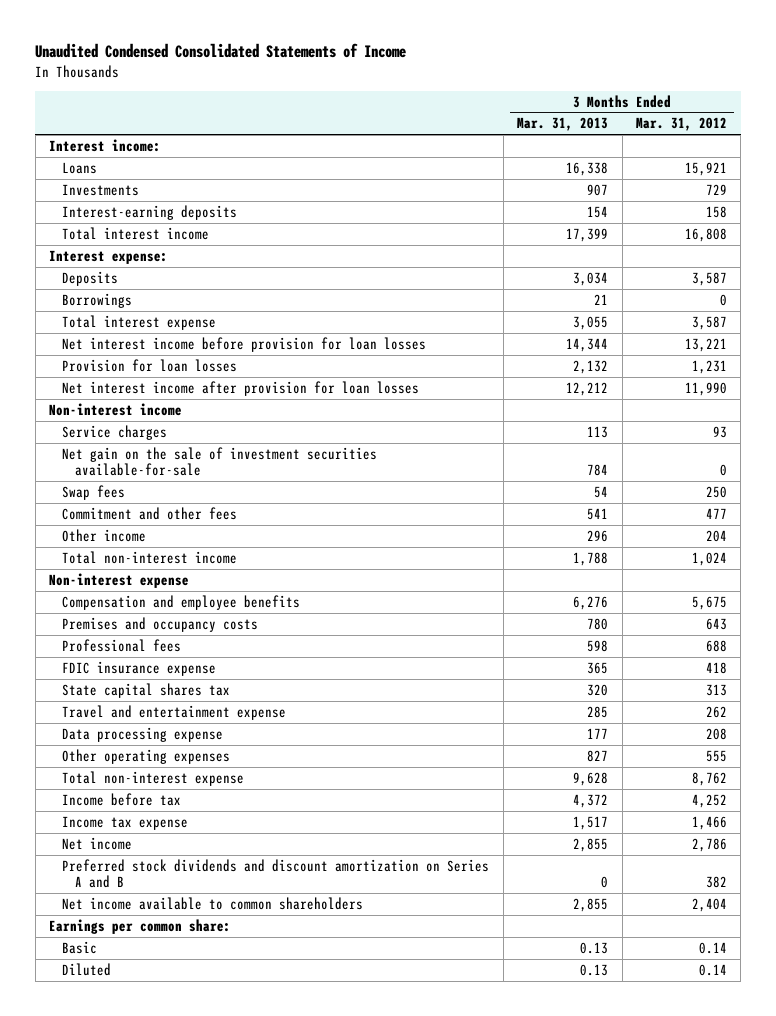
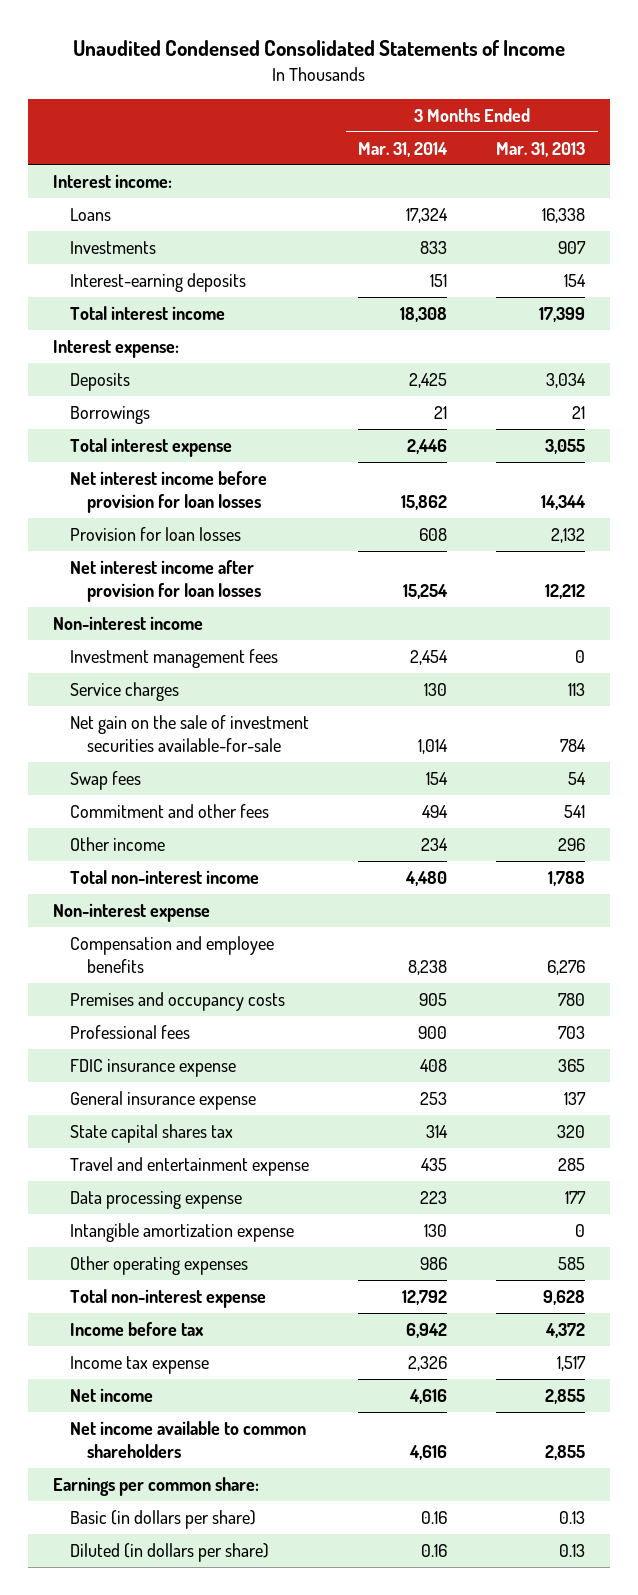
- | 3 Months Ended Mar. 31, 2013 | 3 Months Ended Mar. 31, 2012
+ | 3 Months Ended Mar. 31, 2014 | 3 Months Ended Mar. 31, 2013
+ Investment management fees | 2,454 | 0
- Professional fees | 598 | 688
+ Professional fees | 900 | 703
+ General insurance expense | 253 | 137
- Other operating expenses | 827 | 555
+ Intangible amortization expense | 130 | 0
+ Other operating expenses | 986 | 585
- Preferred stock dividends and discount amortization on Series A and B | 0 | 382
- Basic | 0.13 | 0.14
- Diluted | 0.13 | 0.14
+ Basic (in dollars per share) | 0.16 | 0.13
+ Diluted (in dollars per share) | 0.16 | 0.13

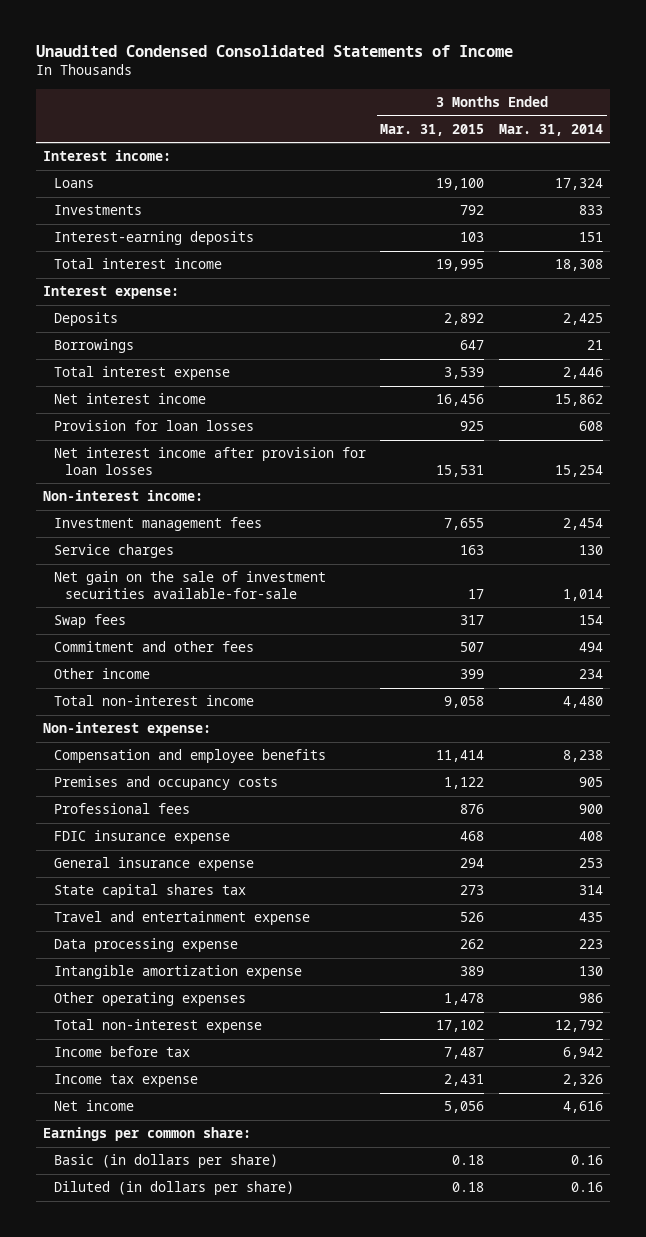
- | 3 Months Ended Mar. 31, 2014 | 3 Months Ended Mar. 31, 2013
+ | 3 Months Ended Mar. 31, 2015 | 3 Months Ended Mar. 31, 2014
- Net interest income before provision for loan losses | 15,862 | 14,344
+ Net interest income | 16,456 | 15,862
- Non-interest income
+ Non-interest income:
- Non-interest expense
+ Non-interest expense:
- Net income available to common shareholders | 4,616 | 2,855

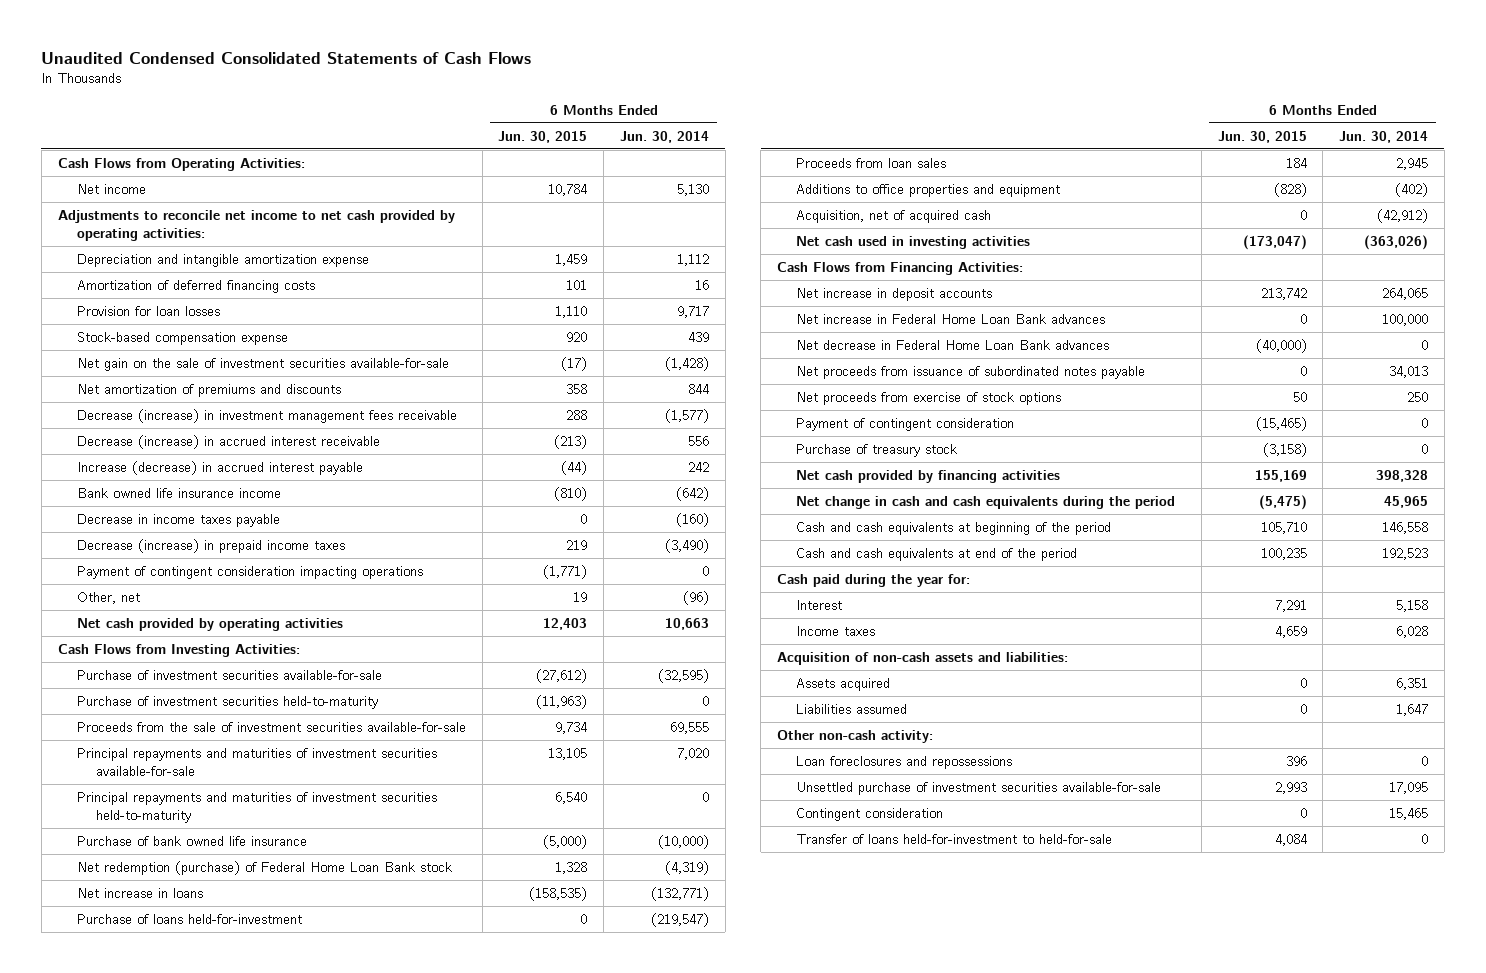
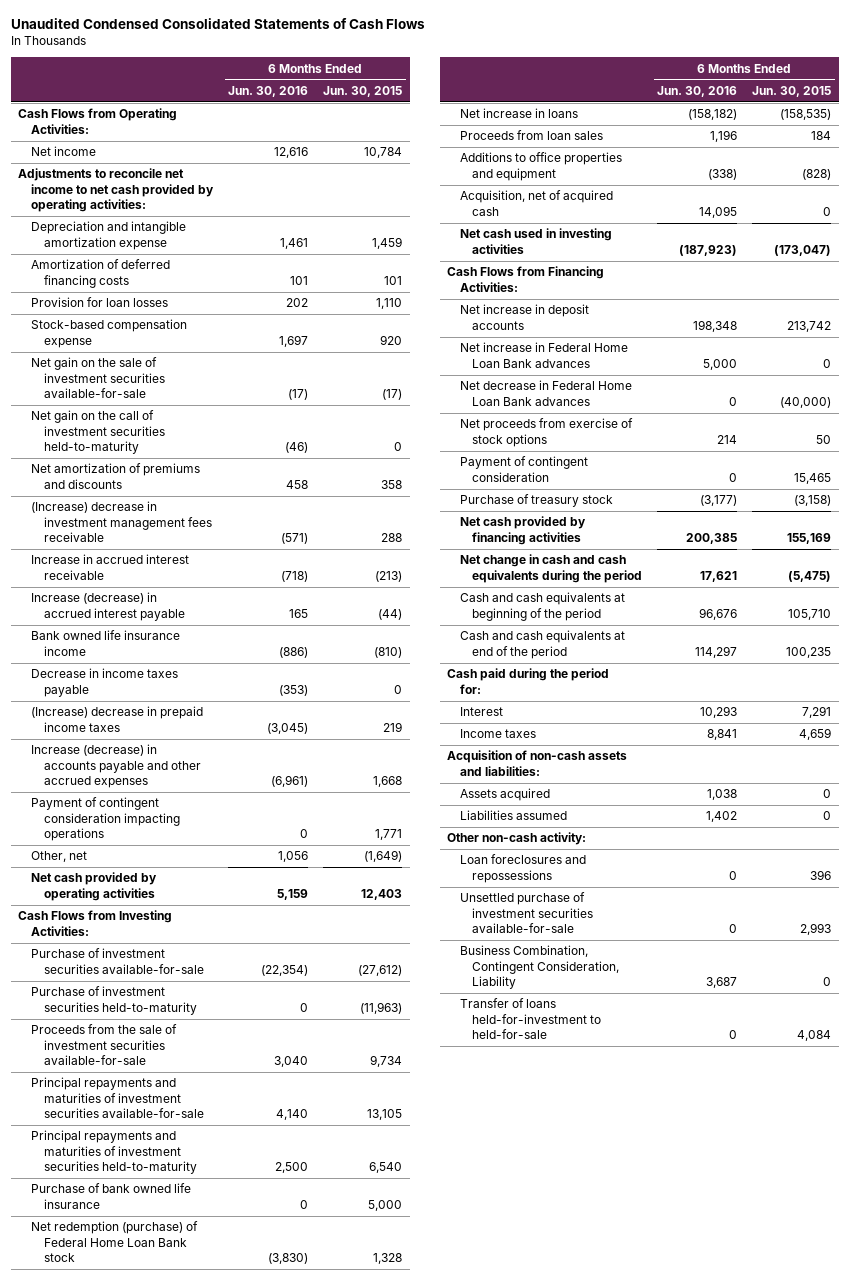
- | 6 Months Ended Jun. 30, 2015 | 6 Months Ended Jun. 30, 2014
+ | 6 Months Ended Jun. 30, 2016 | 6 Months Ended Jun. 30, 2015
+ Net gain on the call of investment securities held-to-maturity | (46) | 0
- Decrease (increase) in investment management fees receivable | 288 | (1,577)
- Decrease (increase) in accrued interest receivable | (213) | 556
+ (Increase) decrease in investment management fees receivable | (571) | 288
+ Increase in accrued interest receivable | (718) | (213)
- Decrease (increase) in prepaid income taxes | 219 | (3,490)
- Payment of contingent consideration impacting operations | (1,771) | 0
- Other, net | 19 | (96)
+ (Increase) decrease in prepaid income taxes | (3,045) | 219
+ Increase (decrease) in accounts payable and other accrued expenses | (6,961) | 1,668
+ Payment of contingent consideration impacting operations | 0 | 1,771
+ Other, net | 1,056 | (1,649)
- Purchase of bank owned life insurance | (5,000) | (10,000)
+ Purchase of bank owned life insurance | 0 | 5,000
- Purchase of loans held-for-investment | 0 | (219,547)
- Net proceeds from issuance of subordinated notes payable | 0 | 34,013
- Payment of contingent consideration | (15,465) | 0
+ Payment of contingent consideration | 0 | 15,465
- Cash paid during the year for:
+ Cash paid during the period for:
- Contingent consideration | 0 | 15,465
+ Business Combination, Contingent Consideration, Liability | 3,687 | 0

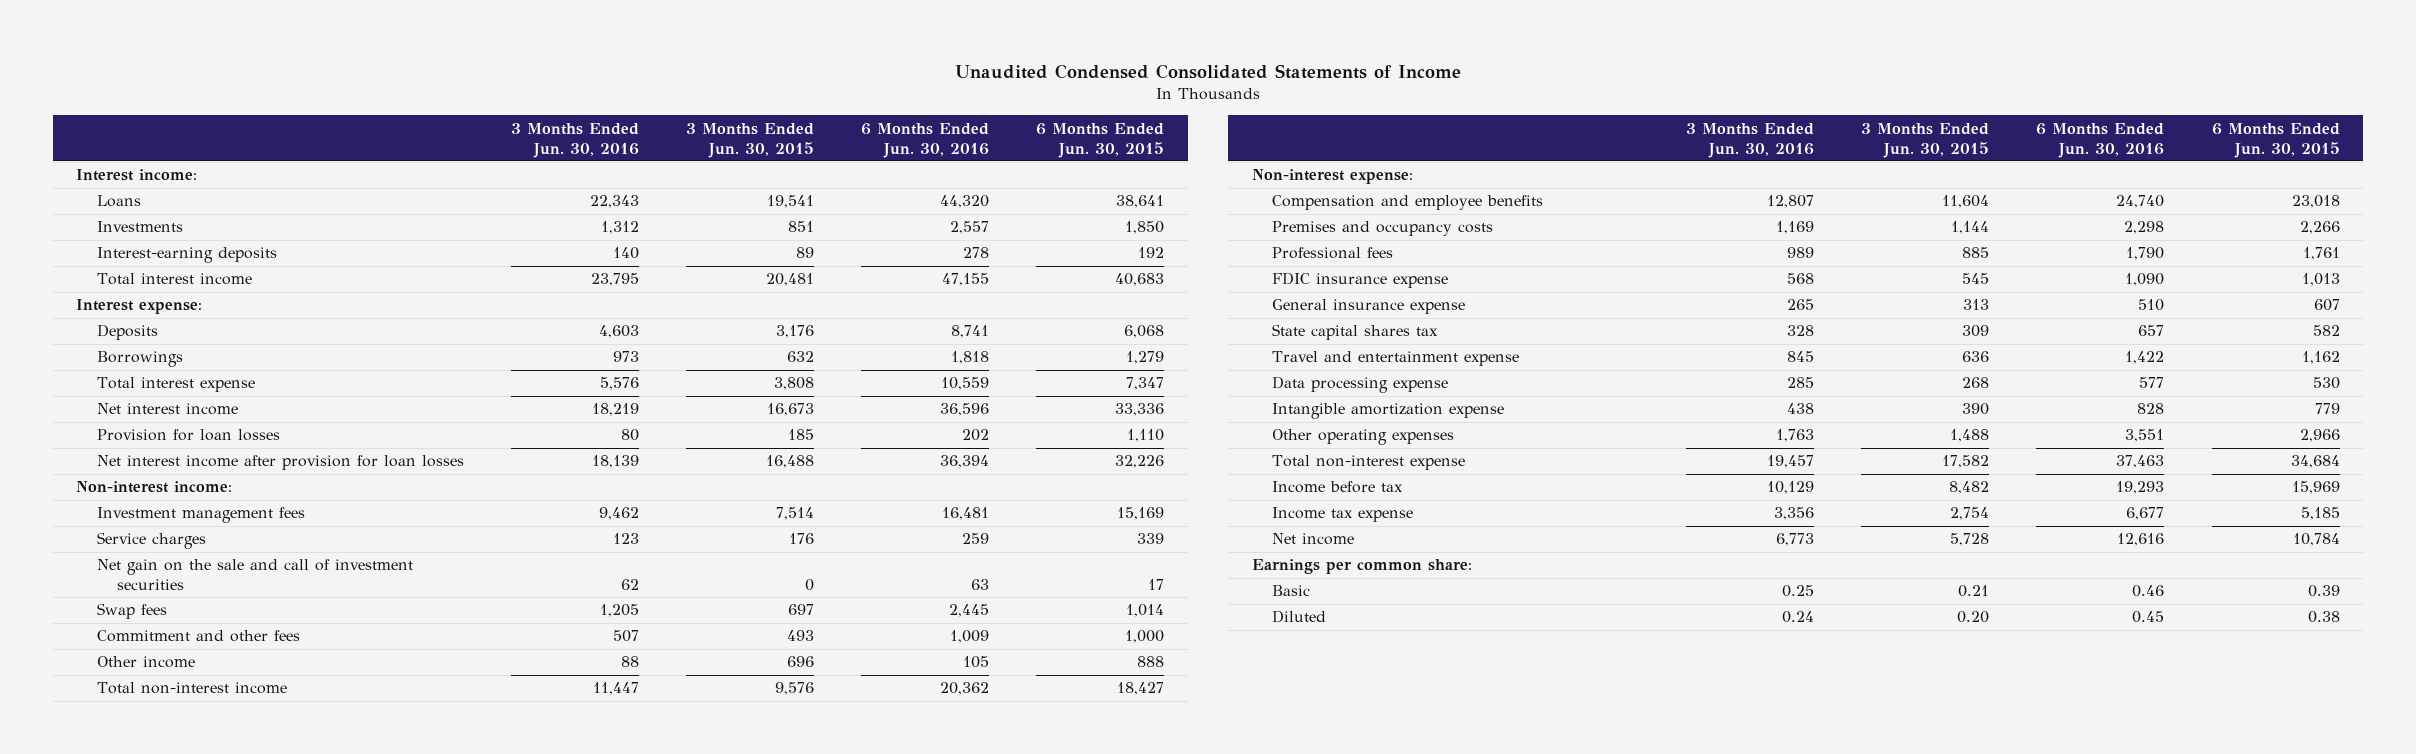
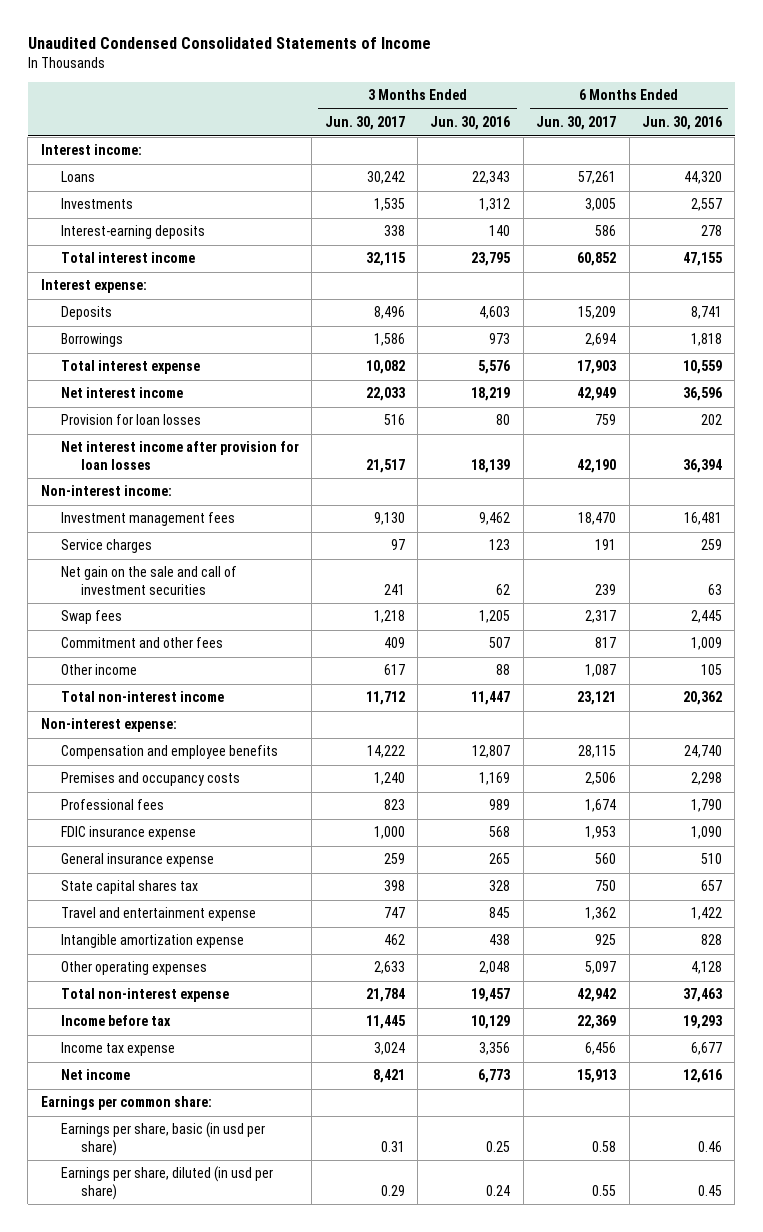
- | 3 Months Ended Jun. 30, 2016 | 3 Months Ended Jun. 30, 2015 | 6 Months Ended Jun. 30, 2016 | 6 Months Ended Jun. 30, 2015
+ | 3 Months Ended Jun. 30, 2017 | 3 Months Ended Jun. 30, 2016 | 6 Months Ended Jun. 30, 2017 | 6 Months Ended Jun. 30, 2016
- Data processing expense | 285 | 268 | 577 | 530
- Other operating expenses | 1,763 | 1,488 | 3,551 | 2,966
+ Other operating expenses | 2,633 | 2,048 | 5,097 | 4,128
- Basic | 0.25 | 0.21 | 0.46 | 0.39
- Diluted | 0.24 | 0.20 | 0.45 | 0.38
+ Earnings per share, basic (in usd per share) | 0.31 | 0.25 | 0.58 | 0.46
+ Earnings per share, diluted (in usd per share) | 0.29 | 0.24 | 0.55 | 0.45

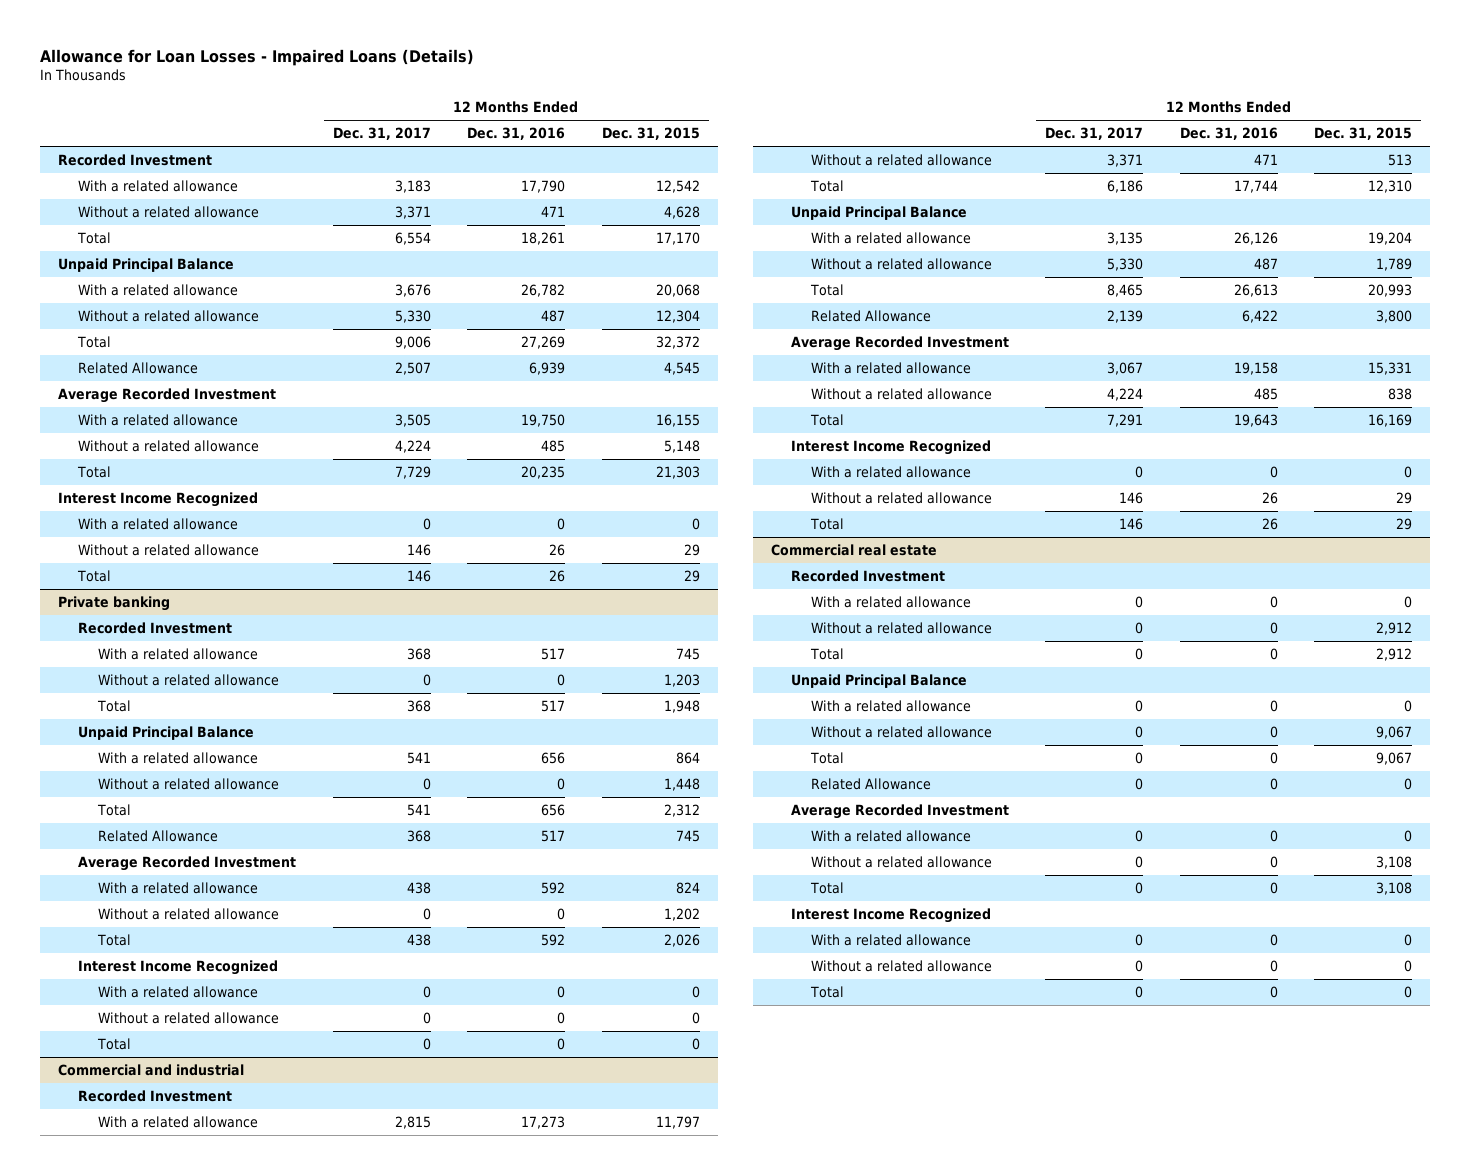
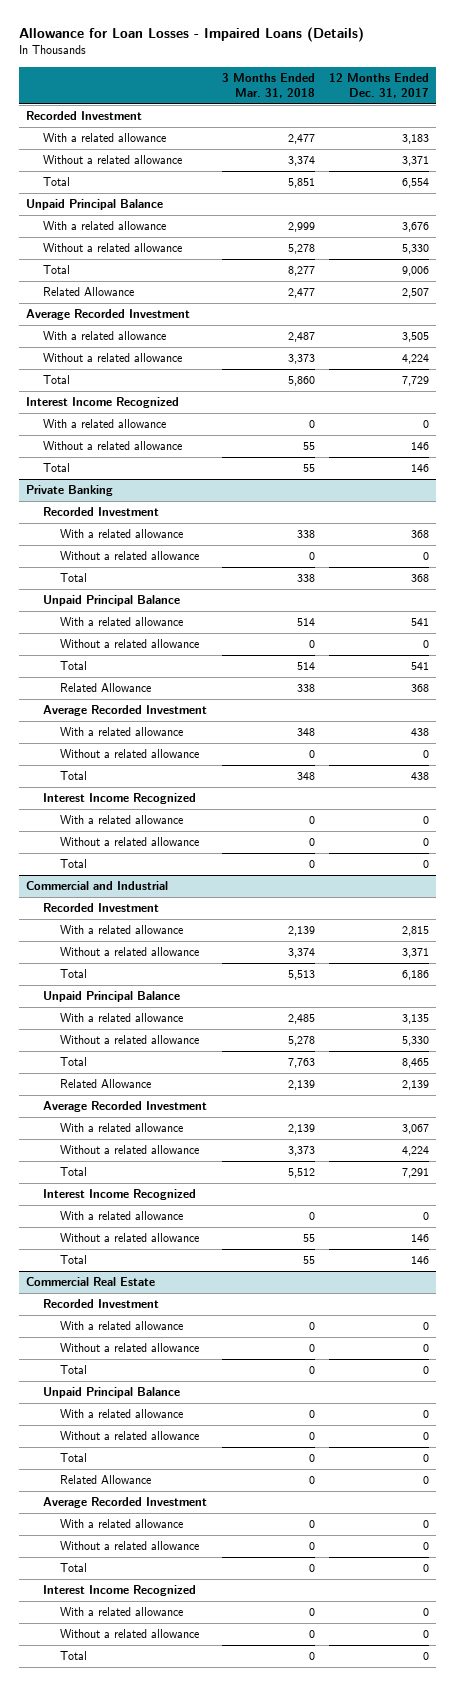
- | 12 Months Ended Dec. 31, 2017 | 12 Months Ended Dec. 31, 2016 | 12 Months Ended Dec. 31, 2015
+ | 3 Months Ended Mar. 31, 2018 | 12 Months Ended Dec. 31, 2017
- Private banking
+ Private Banking
- Commercial and industrial
+ Commercial and Industrial
- Commercial real estate
+ Commercial Real Estate

